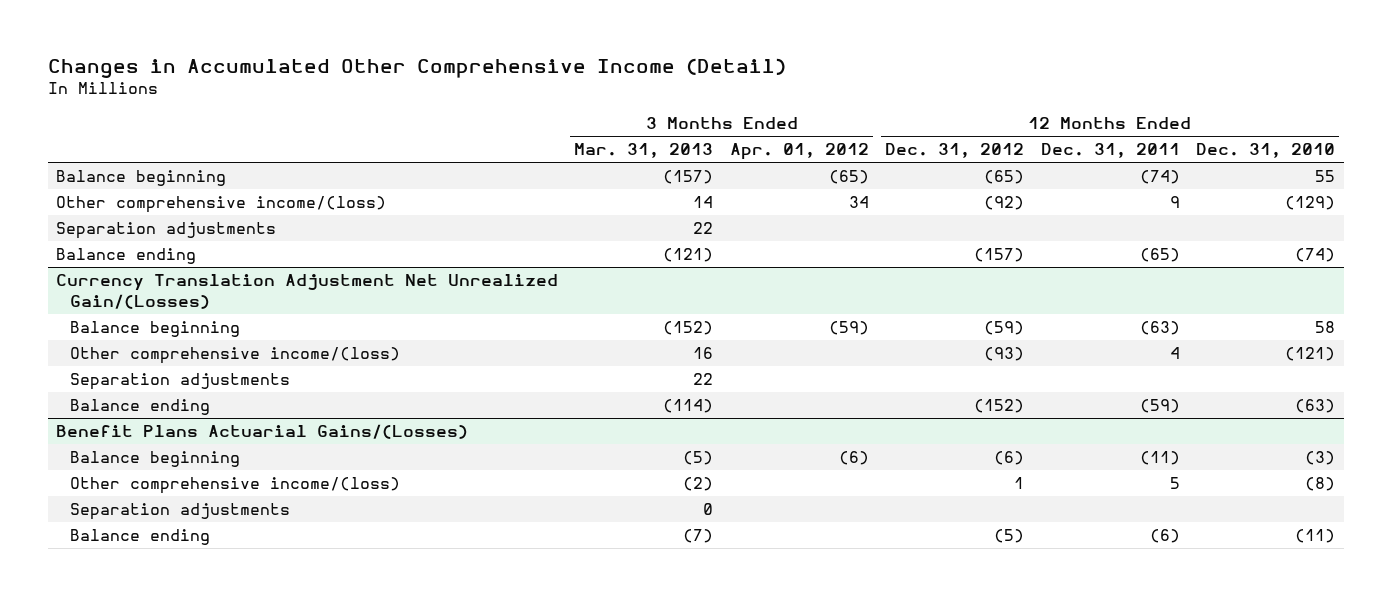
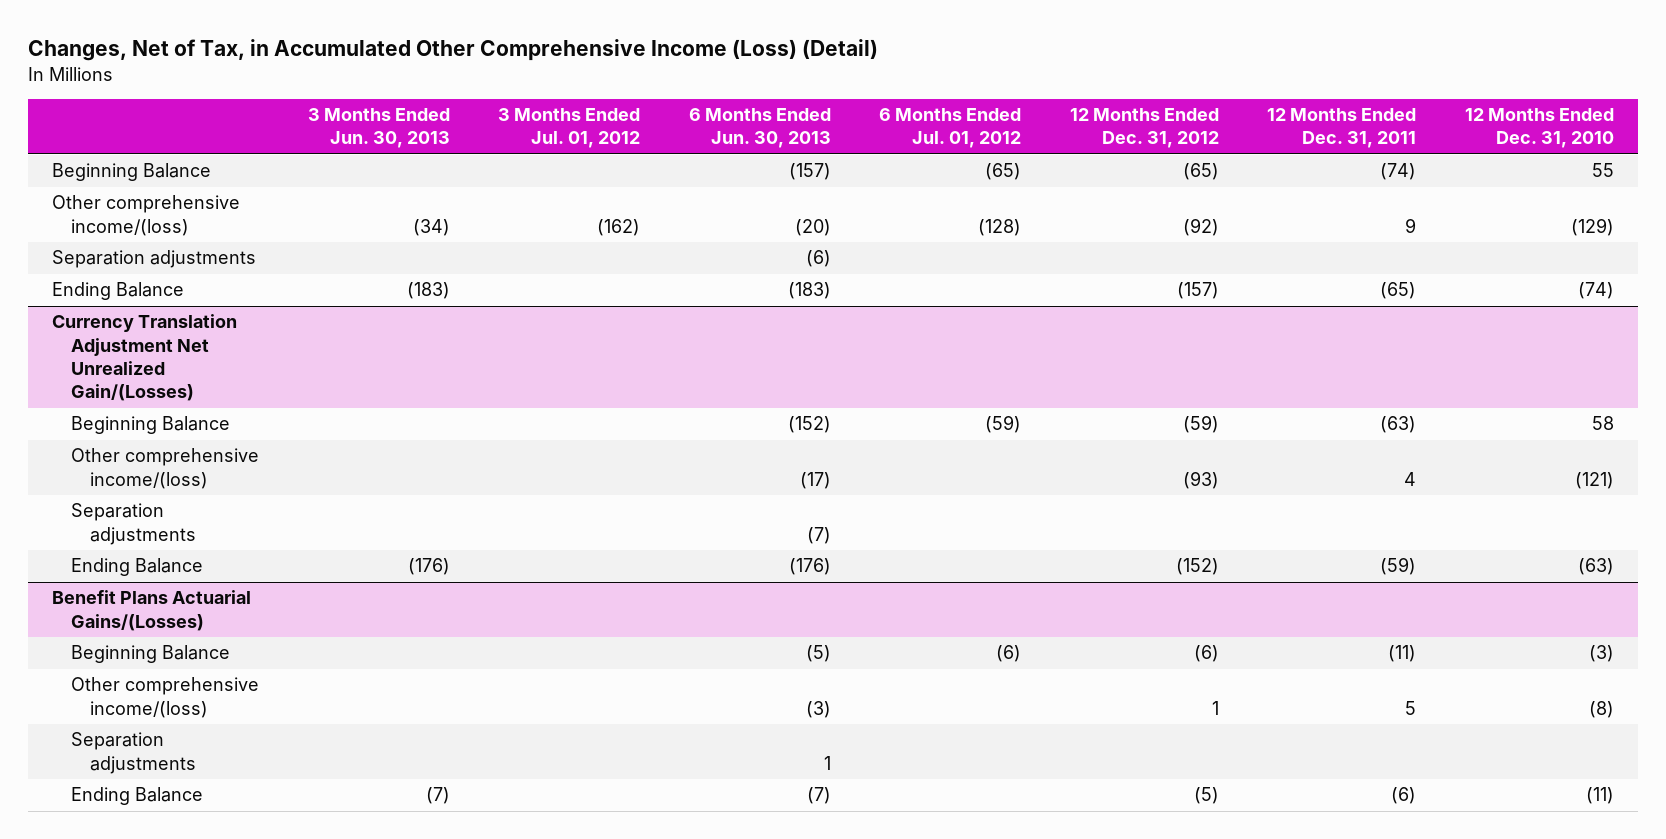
- Changes in Accumulated Other Comprehensive Income (Detail)
+ Changes, Net of Tax, in Accumulated Other Comprehensive Income (Loss) (Detail)
- | 3 Months Ended Mar. 31, 2013 | 3 Months Ended Apr. 01, 2012 | 12 Months Ended Dec. 31, 2012 | 12 Months Ended Dec. 31, 2011 | 12 Months Ended Dec. 31, 2010
+ | 3 Months Ended Jun. 30, 2013 | 3 Months Ended Jul. 01, 2012 | 6 Months Ended Jun. 30, 2013 | 6 Months Ended Jul. 01, 2012 | 12 Months Ended Dec. 31, 2012 | 12 Months Ended Dec. 31, 2011 | 12 Months Ended Dec. 31, 2010
- Balance beginning | (157) | (65) | (65) | (74) | 55
+ Beginning Balance | | | (157) | (65) | (65) | (74) | 55
- Balance ending | (121) | | (157) | (65) | (74)
+ Ending Balance | (183) | | (183) | | (157) | (65) | (74)
@ Currency Translation Adjustment Net Unrealized Gain/(Losses)
- Balance beginning | (152) | (59) | (59) | (63) | 58
+ Beginning Balance | | | (152) | (59) | (59) | (63) | 58
- Balance ending | (114) | | (152) | (59) | (63)
+ Ending Balance | (176) | | (176) | | (152) | (59) | (63)
@ Benefit Plans Actuarial Gains/(Losses)
- Balance beginning | (5) | (6) | (6) | (11) | (3)
+ Beginning Balance | | | (5) | (6) | (6) | (11) | (3)
- Balance ending | (7) | | (5) | (6) | (11)
+ Ending Balance | (7) | | (7) | | (5) | (6) | (11)

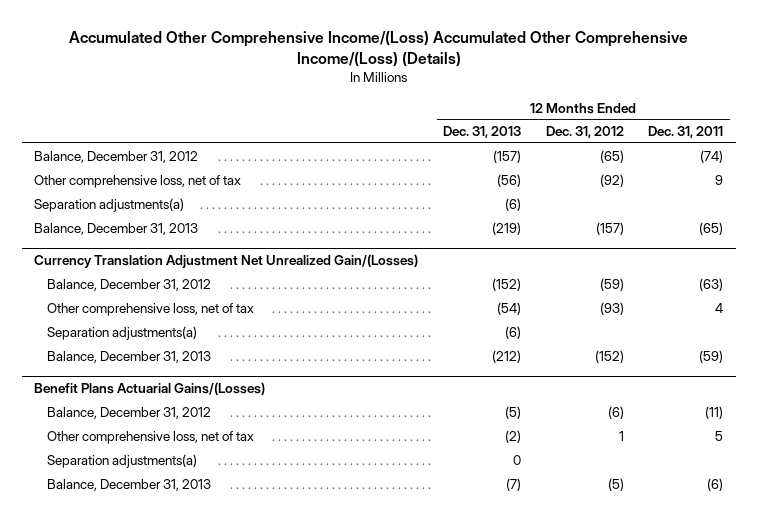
- Changes, Net of Tax, in Accumulated Other Comprehensive Income (Loss) (Detail)
+ Accumulated Other Comprehensive Income/(Loss) Accumulated Other Comprehensive Income/(Loss) (Details)
- | 3 Months Ended Jun. 30, 2013 | 3 Months Ended Jul. 01, 2012 | 6 Months Ended Jun. 30, 2013 | 6 Months Ended Jul. 01, 2012 | 12 Months Ended Dec. 31, 2012 | 12 Months Ended Dec. 31, 2011 | 12 Months Ended Dec. 31, 2010
+ | 12 Months Ended Dec. 31, 2013 | 12 Months Ended Dec. 31, 2012 | 12 Months Ended Dec. 31, 2011
- Beginning Balance | | | (157) | (65) | (65) | (74) | 55
- Other comprehensive income/(loss) | (34) | (162) | (20) | (128) | (92) | 9 | (129)
- Separation adjustments | | | (6) | | | |
- Ending Balance | (183) | | (183) | | (157) | (65) | (74)
+ Balance, December 31, 2012 | (157) | (65) | (74)
+ Other comprehensive loss, net of tax | (56) | (92) | 9
+ Separation adjustments(a) | (6) | |
+ Balance, December 31, 2013 | (219) | (157) | (65)
@ Currency Translation Adjustment Net Unrealized Gain/(Losses)
- Beginning Balance | | | (152) | (59) | (59) | (63) | 58
- Other comprehensive income/(loss) | | | (17) | | (93) | 4 | (121)
- Separation adjustments | | | (7) | | | |
- Ending Balance | (176) | | (176) | | (152) | (59) | (63)
+ Balance, December 31, 2012 | (152) | (59) | (63)
+ Other comprehensive loss, net of tax | (54) | (93) | 4
+ Separation adjustments(a) | (6) | |
+ Balance, December 31, 2013 | (212) | (152) | (59)
@ Benefit Plans Actuarial Gains/(Losses)
- Beginning Balance | | | (5) | (6) | (6) | (11) | (3)
- Other comprehensive income/(loss) | | | (3) | | 1 | 5 | (8)
- Separation adjustments | | | 1 | | | |
- Ending Balance | (7) | | (7) | | (5) | (6) | (11)
+ Balance, December 31, 2012 | (5) | (6) | (11)
+ Other comprehensive loss, net of tax | (2) | 1 | 5
+ Separation adjustments(a) | 0 | |
+ Balance, December 31, 2013 | (7) | (5) | (6)

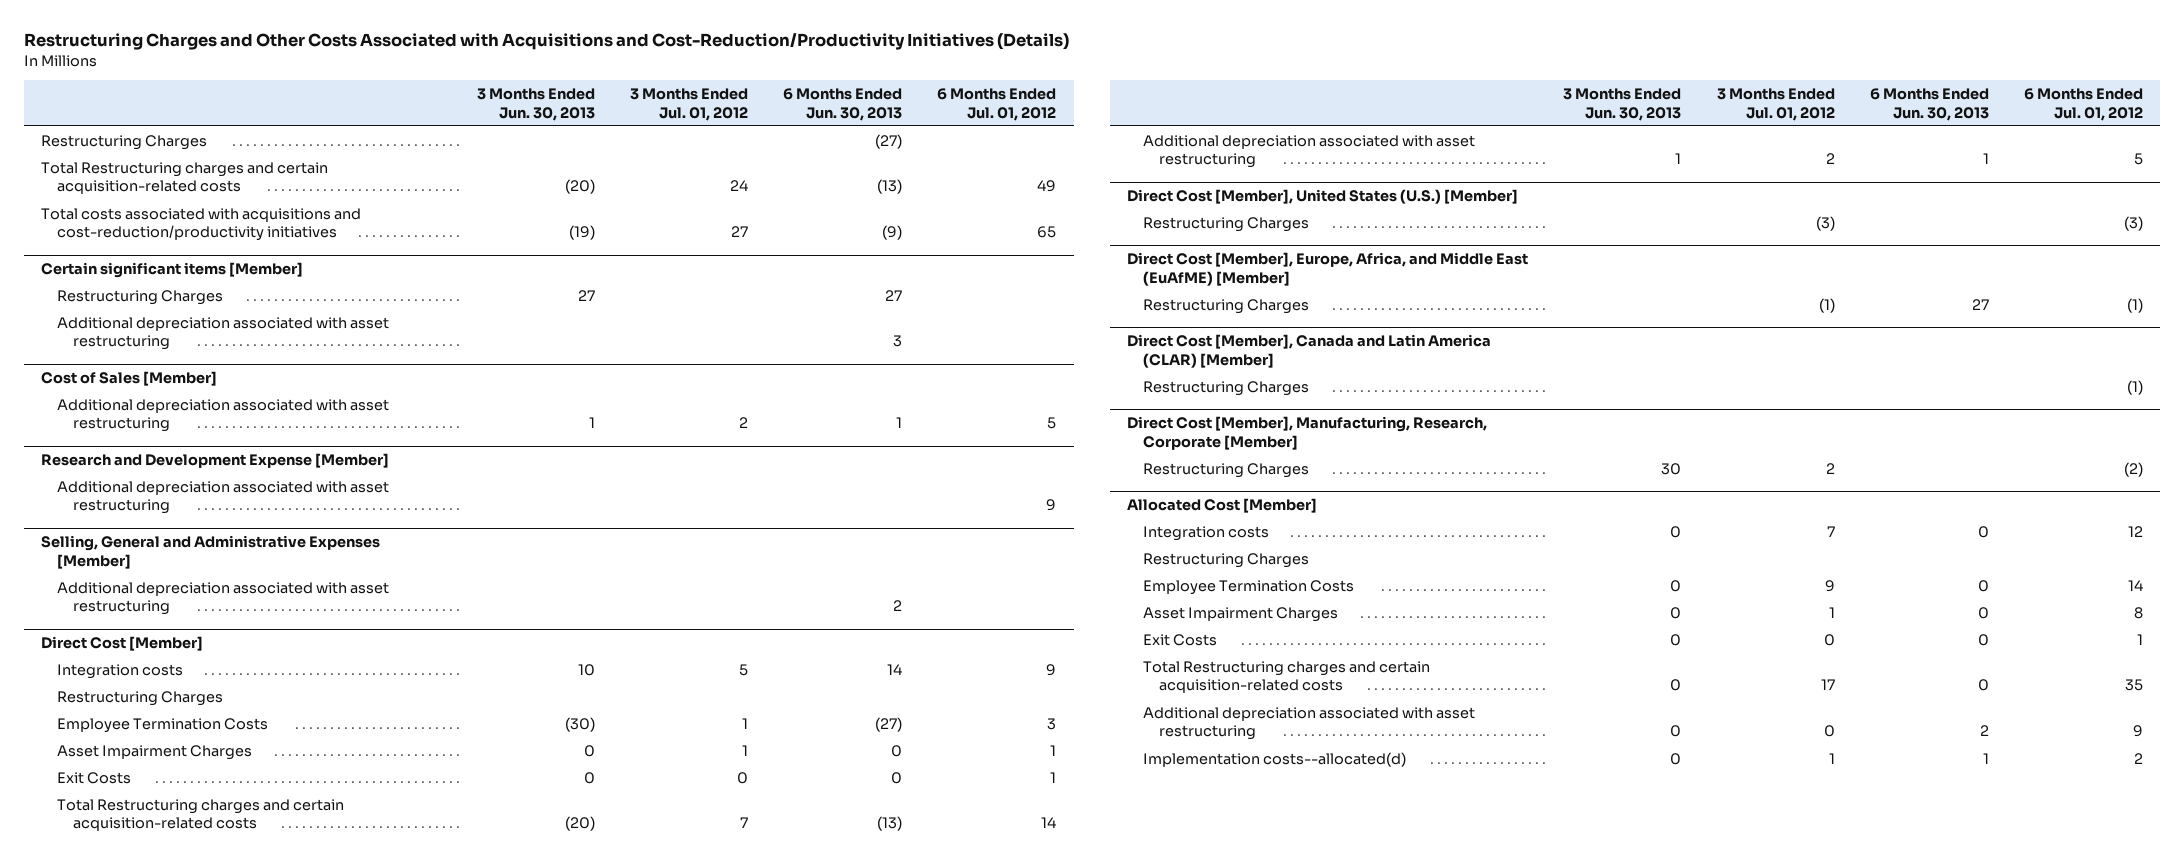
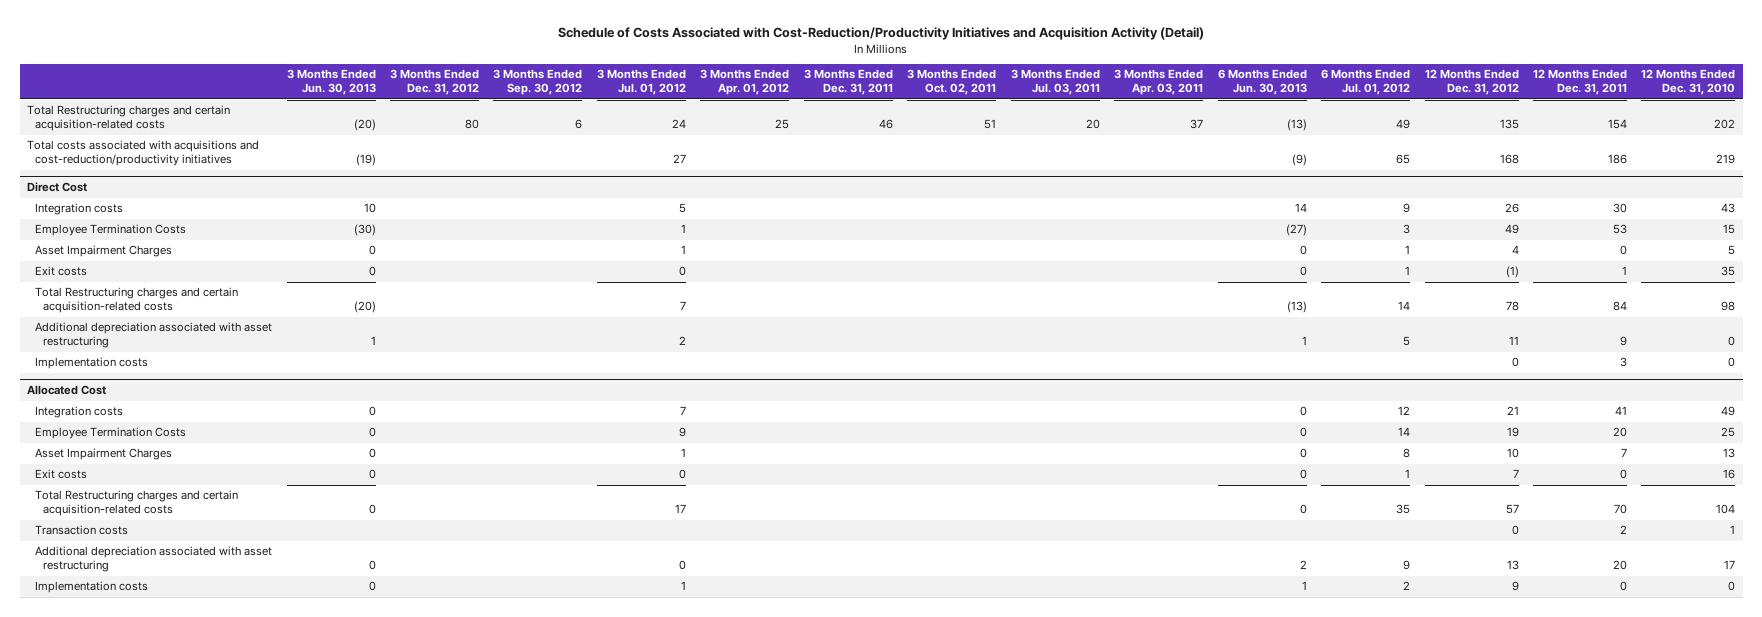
- Restructuring Charges and Other Costs Associated with Acquisitions and Cost-Reduction/Productivity Initiatives (Details)
+ Schedule of Costs Associated with Cost-Reduction/Productivity Initiatives and Acquisition Activity (Detail)
- | 3 Months Ended Jun. 30, 2013 | 3 Months Ended Jul. 01, 2012 | 6 Months Ended Jun. 30, 2013 | 6 Months Ended Jul. 01, 2012
+ | 3 Months Ended Jun. 30, 2013 | 3 Months Ended Dec. 31, 2012 | 3 Months Ended Sep. 30, 2012 | 3 Months Ended Jul. 01, 2012 | 3 Months Ended Apr. 01, 2012 | 3 Months Ended Dec. 31, 2011 | 3 Months Ended Oct. 02, 2011 | 3 Months Ended Jul. 03, 2011 | 3 Months Ended Apr. 03, 2011 | 6 Months Ended Jun. 30, 2013 | 6 Months Ended Jul. 01, 2012 | 12 Months Ended Dec. 31, 2012 | 12 Months Ended Dec. 31, 2011 | 12 Months Ended Dec. 31, 2010
- Restructuring Charges | | | (27) |
- Certain significant items [Member]
- Restructuring Charges | 27 | | 27 |
- Additional depreciation associated with asset restructuring | | | 3 |
- Cost of Sales [Member]
- Additional depreciation associated with asset restructuring | 1 | 2 | 1 | 5
- Research and Development Expense [Member]
- Additional depreciation associated with asset restructuring | | | | 9
- Selling, General and Administrative Expenses [Member]
- Additional depreciation associated with asset restructuring | | | 2 |
- Direct Cost [Member]
+ Direct Cost
- Restructuring Charges
- Exit Costs | 0 | 0 | 0 | 1
+ Exit costs | 0 | | | 0 | | | | | | 0 | 1 | (1) | 1 | 35
- Direct Cost [Member], United States (U.S.) [Member]
- Restructuring Charges | | (3) | | (3)
- Direct Cost [Member], Europe, Africa, and Middle East (EuAfME) [Member]
- Restructuring Charges | | (1) | 27 | (1)
- Direct Cost [Member], Canada and Latin America (CLAR) [Member]
- Restructuring Charges | | | | (1)
- Direct Cost [Member], Manufacturing, Research, Corporate [Member]
- Restructuring Charges | 30 | 2 | | (2)
- Allocated Cost [Member]
+ Implementation costs | | | | | | | | | | | | 0 | 3 | 0
+ Allocated Cost
- Restructuring Charges
- Exit Costs | 0 | 0 | 0 | 1
+ Exit costs | 0 | | | 0 | | | | | | 0 | 1 | 7 | 0 | 16
+ Transaction costs | | | | | | | | | | | | 0 | 2 | 1
- Implementation costs--allocated(d) | 0 | 1 | 1 | 2
+ Implementation costs | 0 | | | 1 | | | | | | 1 | 2 | 9 | 0 | 0

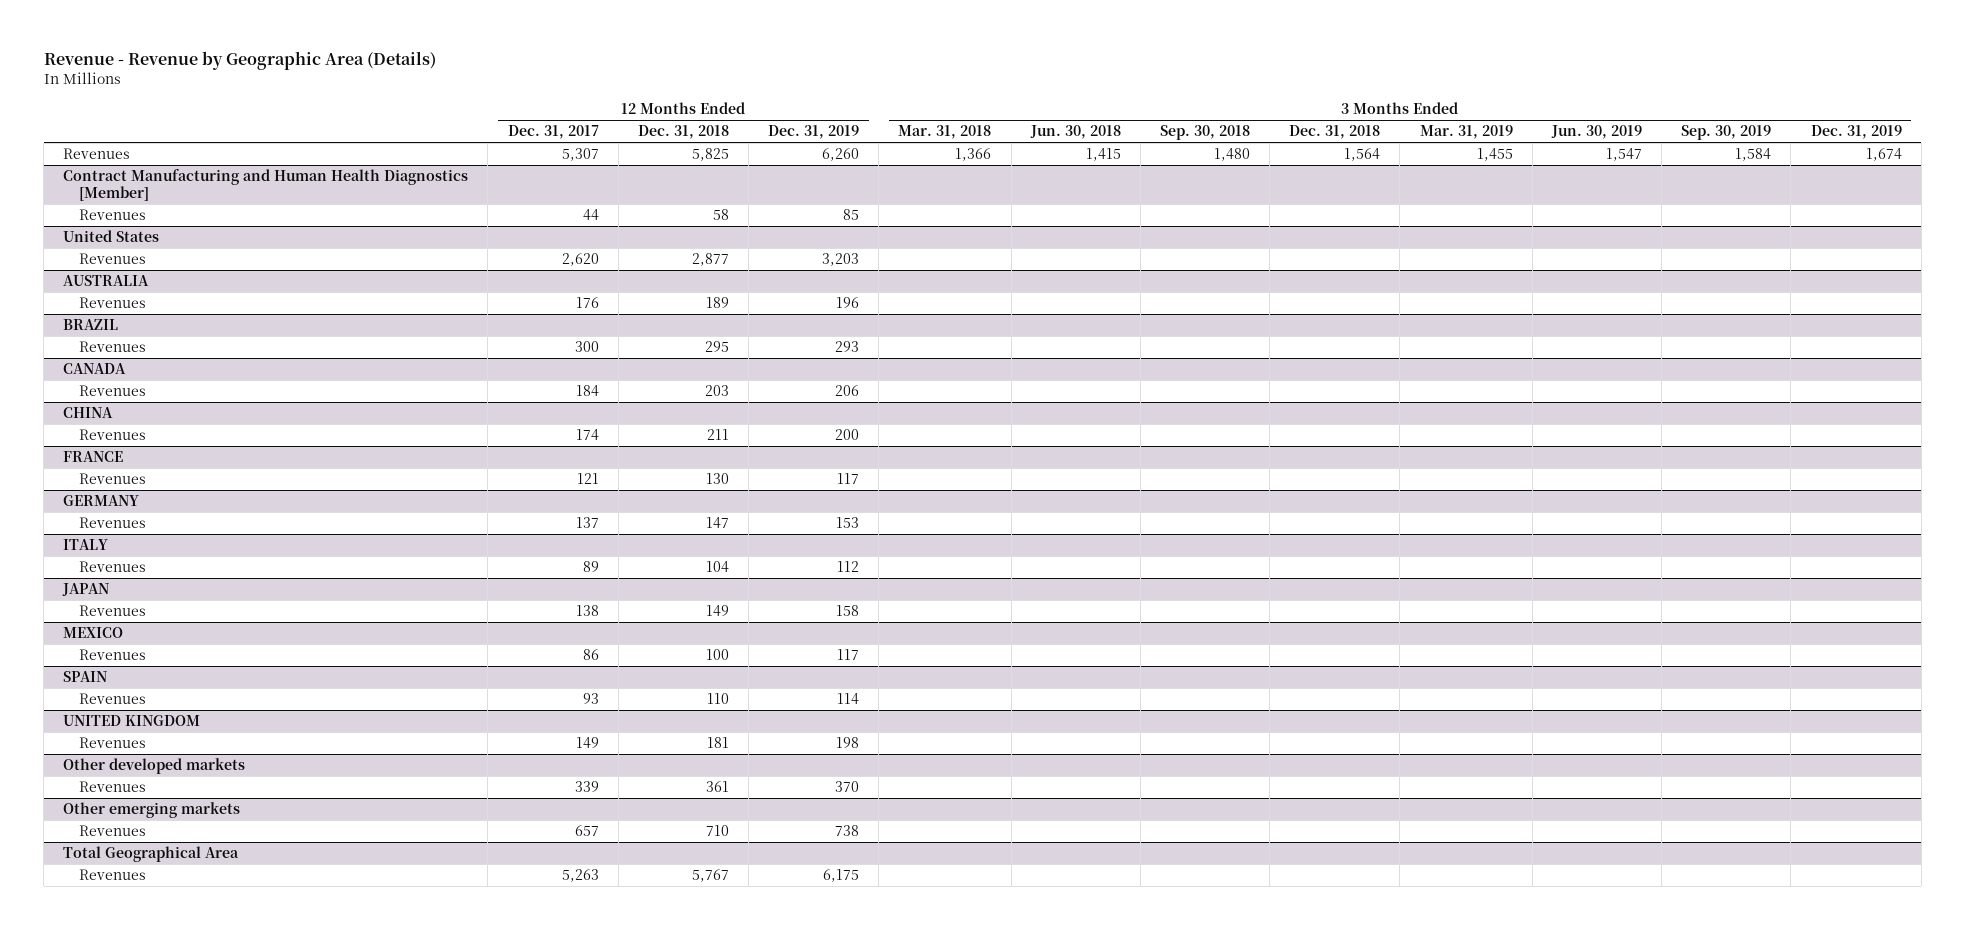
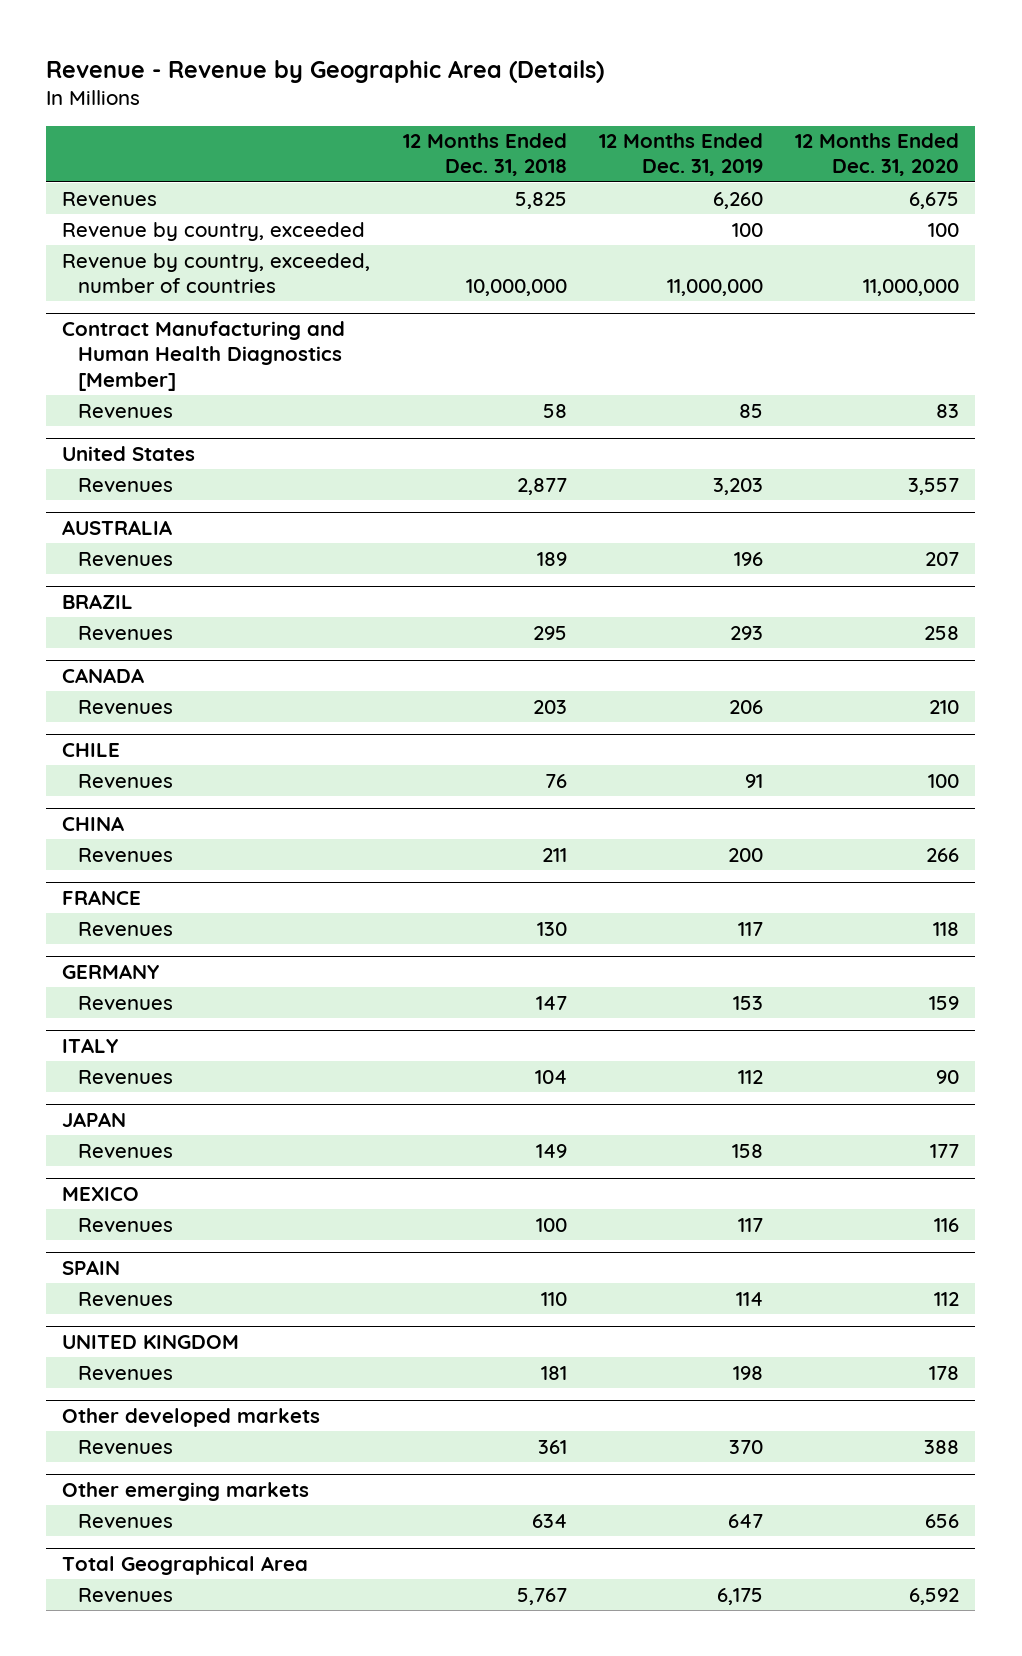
- | 12 Months Ended Dec. 31, 2017 | 12 Months Ended Dec. 31, 2018 | 12 Months Ended Dec. 31, 2019 | 3 Months Ended Mar. 31, 2018 | 3 Months Ended Jun. 30, 2018 | 3 Months Ended Sep. 30, 2018 | 3 Months Ended Dec. 31, 2018 | 3 Months Ended Mar. 31, 2019 | 3 Months Ended Jun. 30, 2019 | 3 Months Ended Sep. 30, 2019 | 3 Months Ended Dec. 31, 2019
+ | 12 Months Ended Dec. 31, 2018 | 12 Months Ended Dec. 31, 2019 | 12 Months Ended Dec. 31, 2020
+ Revenue by country, exceeded | | 100 | 100
+ Revenue by country, exceeded, number of countries | 10,000,000 | 11,000,000 | 11,000,000
+ CHILE
+ Revenues | 76 | 91 | 100
@ Other emerging markets
- Revenues | 657 | 710 | 738 | | | | | | | |
+ Revenues | 634 | 647 | 656

